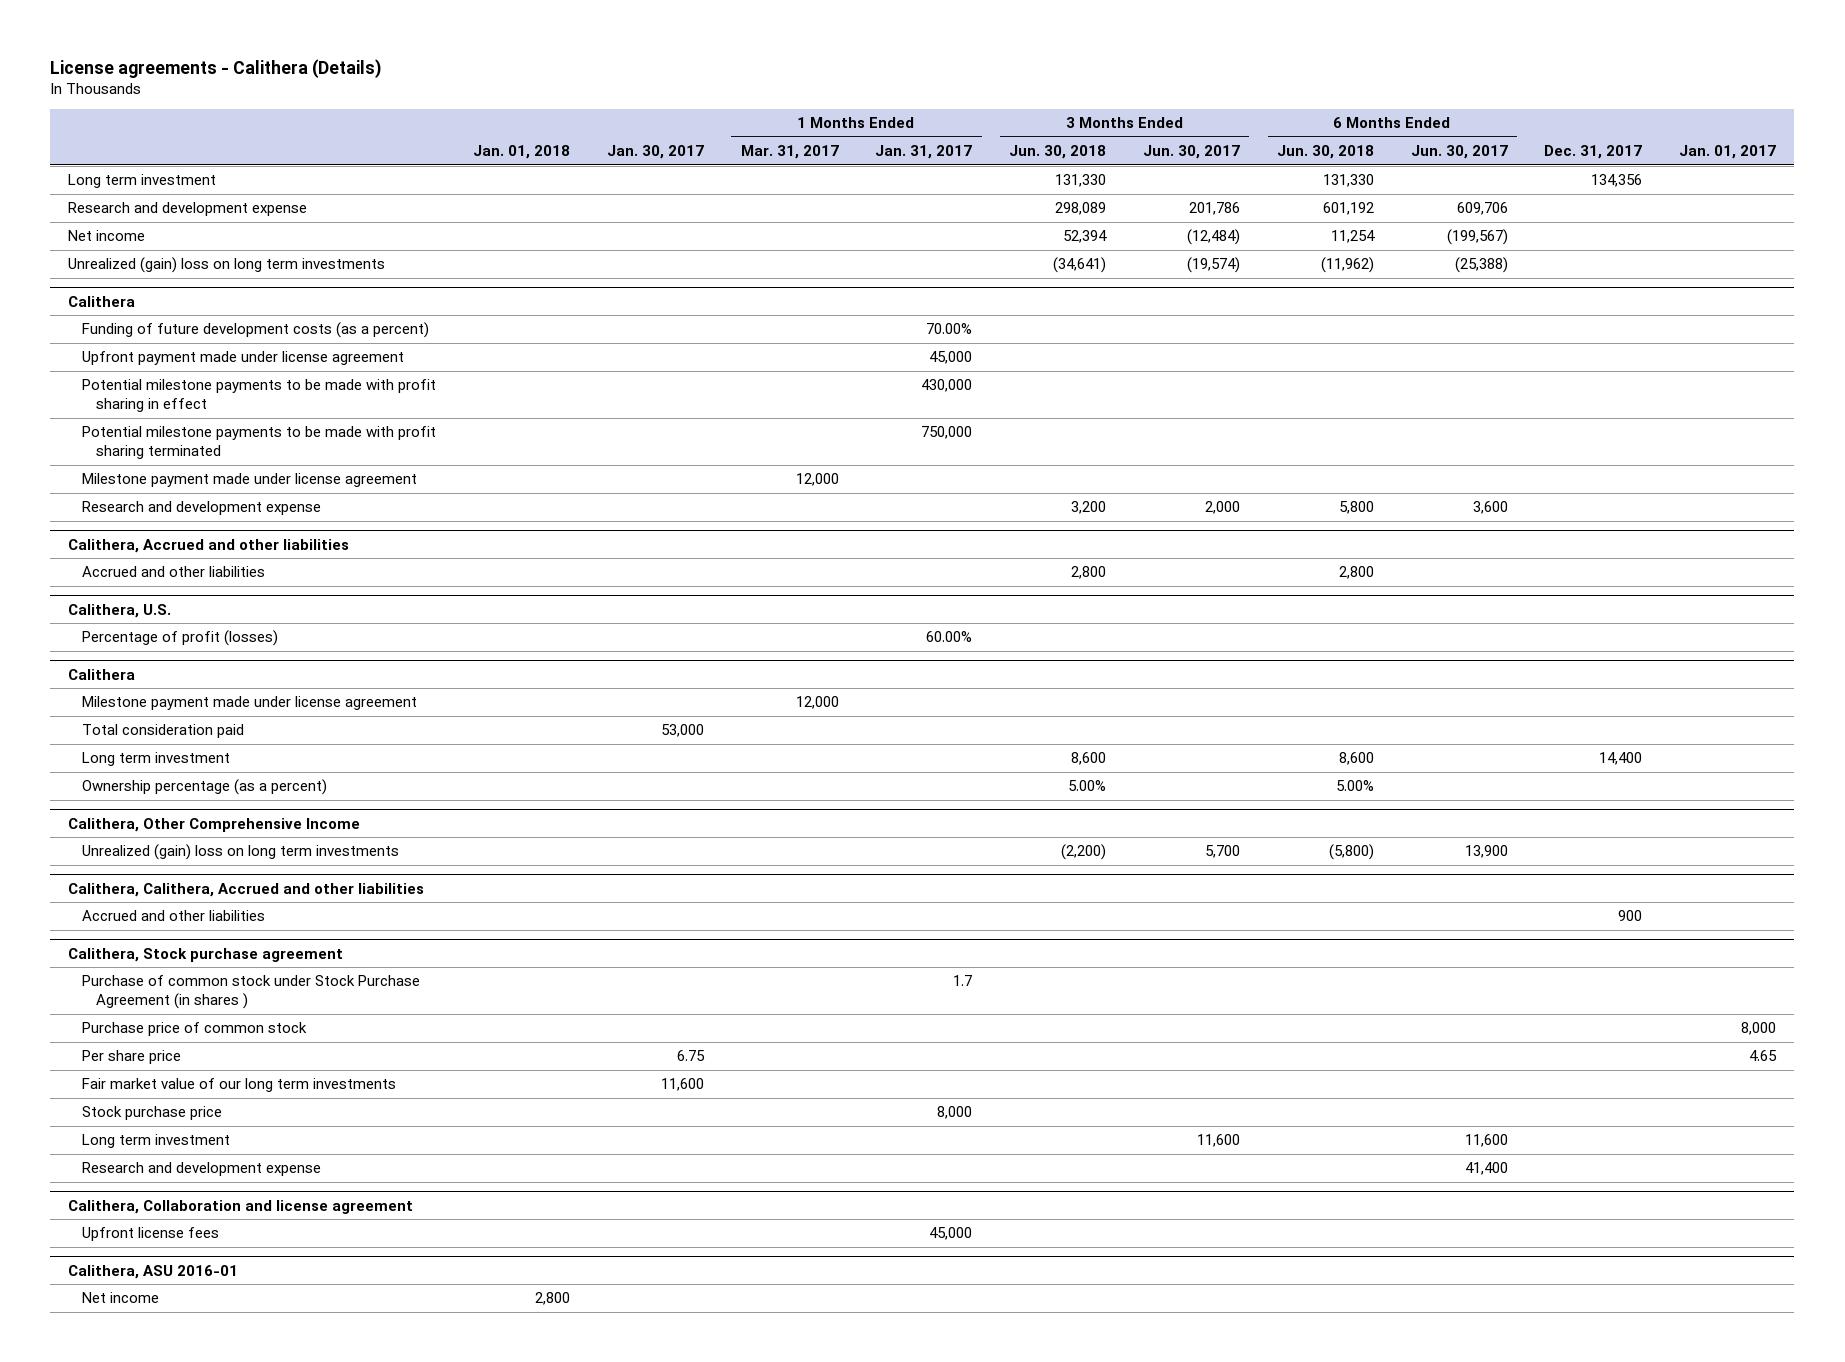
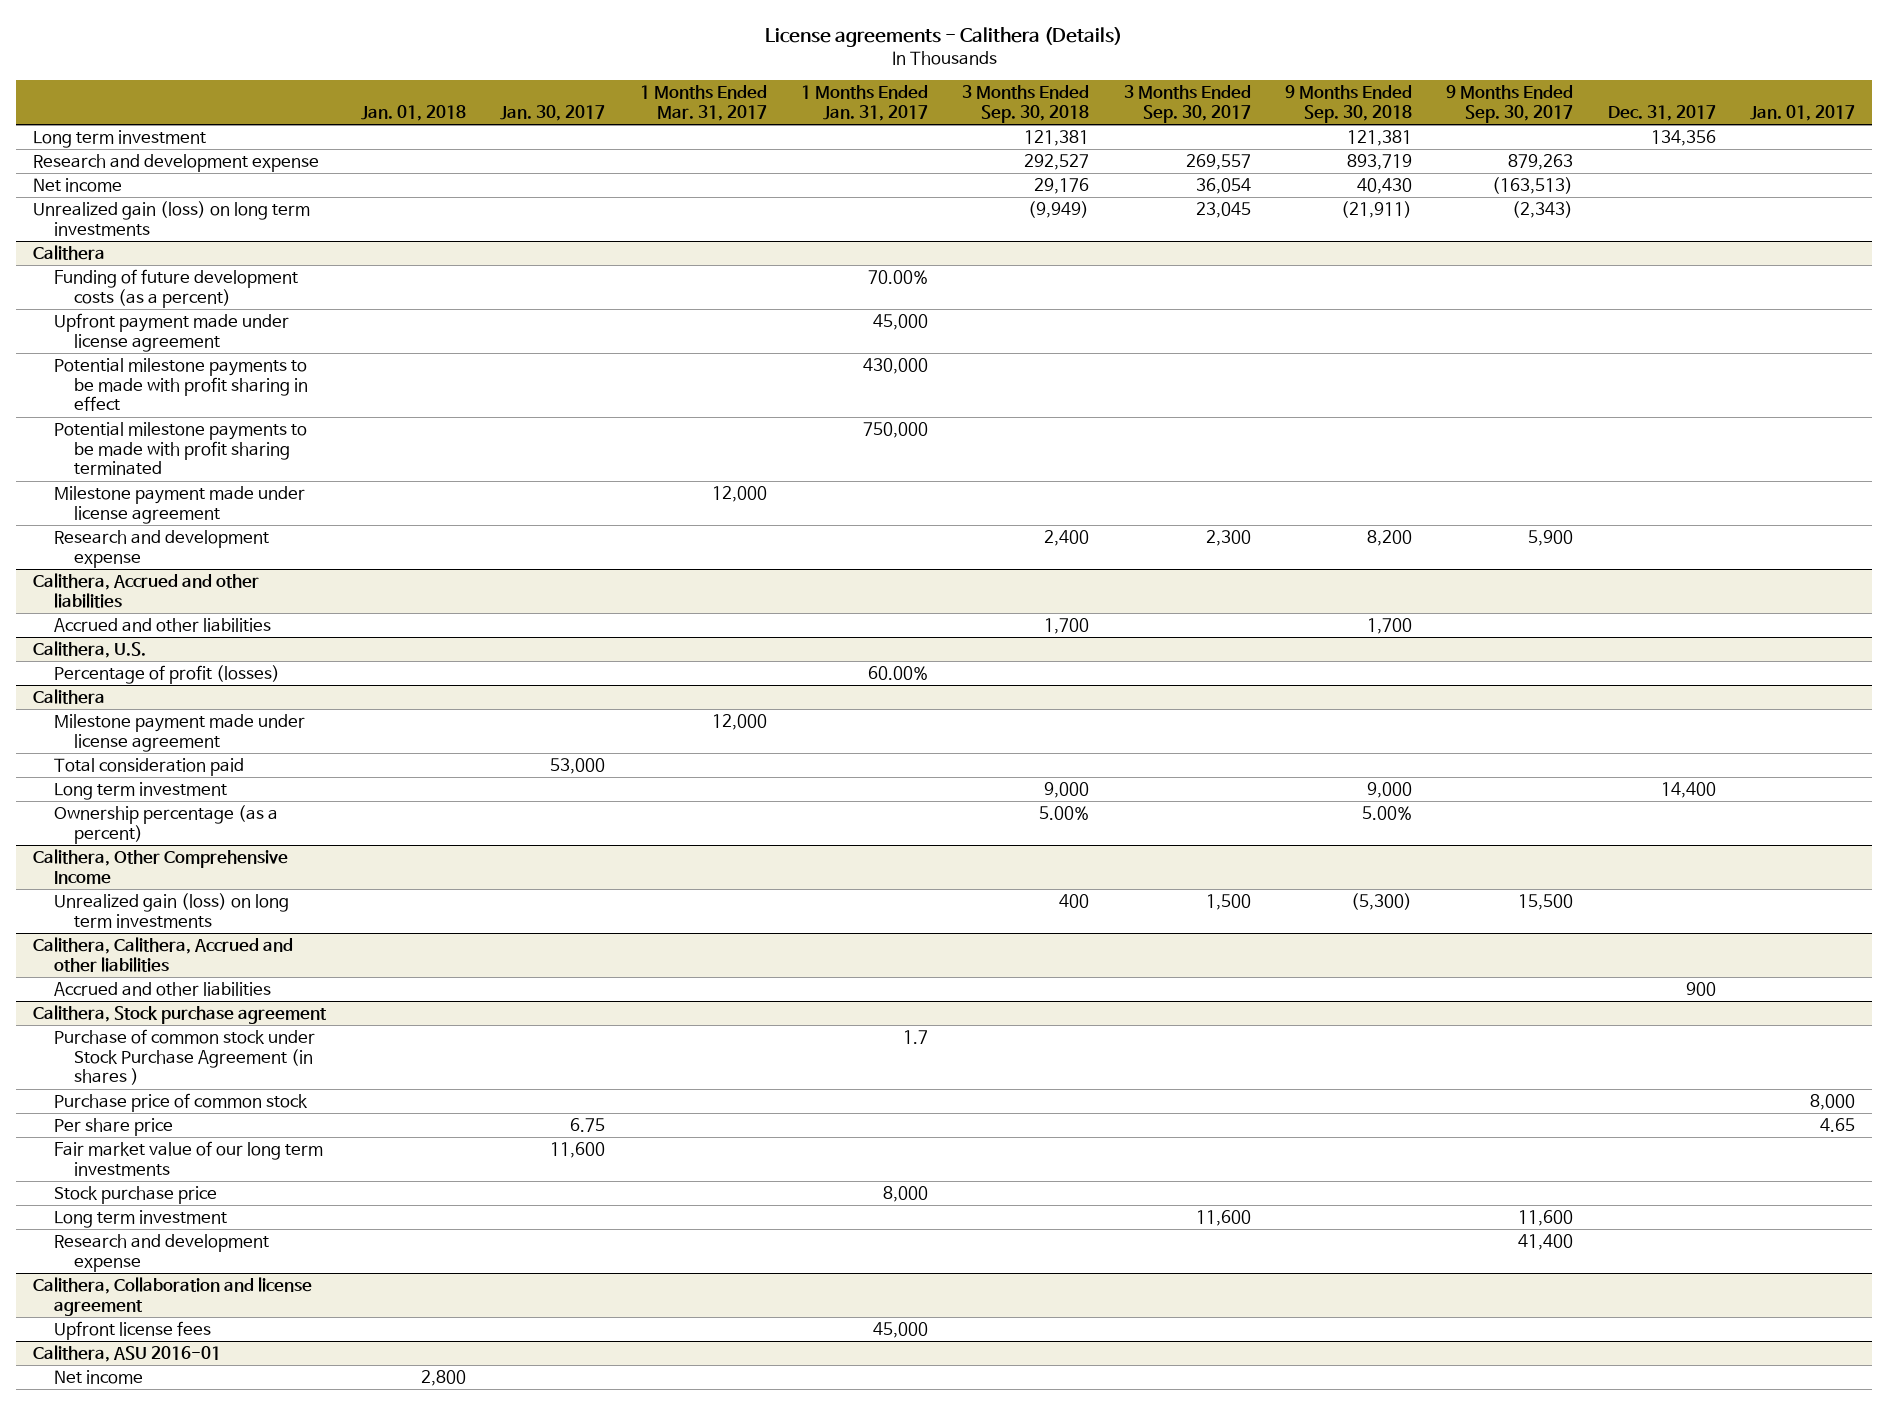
- | Jan. 01, 2018 | Jan. 30, 2017 | 1 Months Ended Mar. 31, 2017 | 1 Months Ended Jan. 31, 2017 | 3 Months Ended Jun. 30, 2018 | 3 Months Ended Jun. 30, 2017 | 6 Months Ended Jun. 30, 2018 | 6 Months Ended Jun. 30, 2017 | Dec. 31, 2017 | Jan. 01, 2017
+ | Jan. 01, 2018 | Jan. 30, 2017 | 1 Months Ended Mar. 31, 2017 | 1 Months Ended Jan. 31, 2017 | 3 Months Ended Sep. 30, 2018 | 3 Months Ended Sep. 30, 2017 | 9 Months Ended Sep. 30, 2018 | 9 Months Ended Sep. 30, 2017 | Dec. 31, 2017 | Jan. 01, 2017
- Unrealized (gain) loss on long term investments | | | | | (34,641) | (19,574) | (11,962) | (25,388) | |
+ Unrealized gain (loss) on long term investments | | | | | (9,949) | 23,045 | (21,911) | (2,343) | |
@ Calithera, Other Comprehensive Income
- Unrealized (gain) loss on long term investments | | | | | (2,200) | 5,700 | (5,800) | 13,900 | |
+ Unrealized gain (loss) on long term investments | | | | | 400 | 1,500 | (5,300) | 15,500 | |

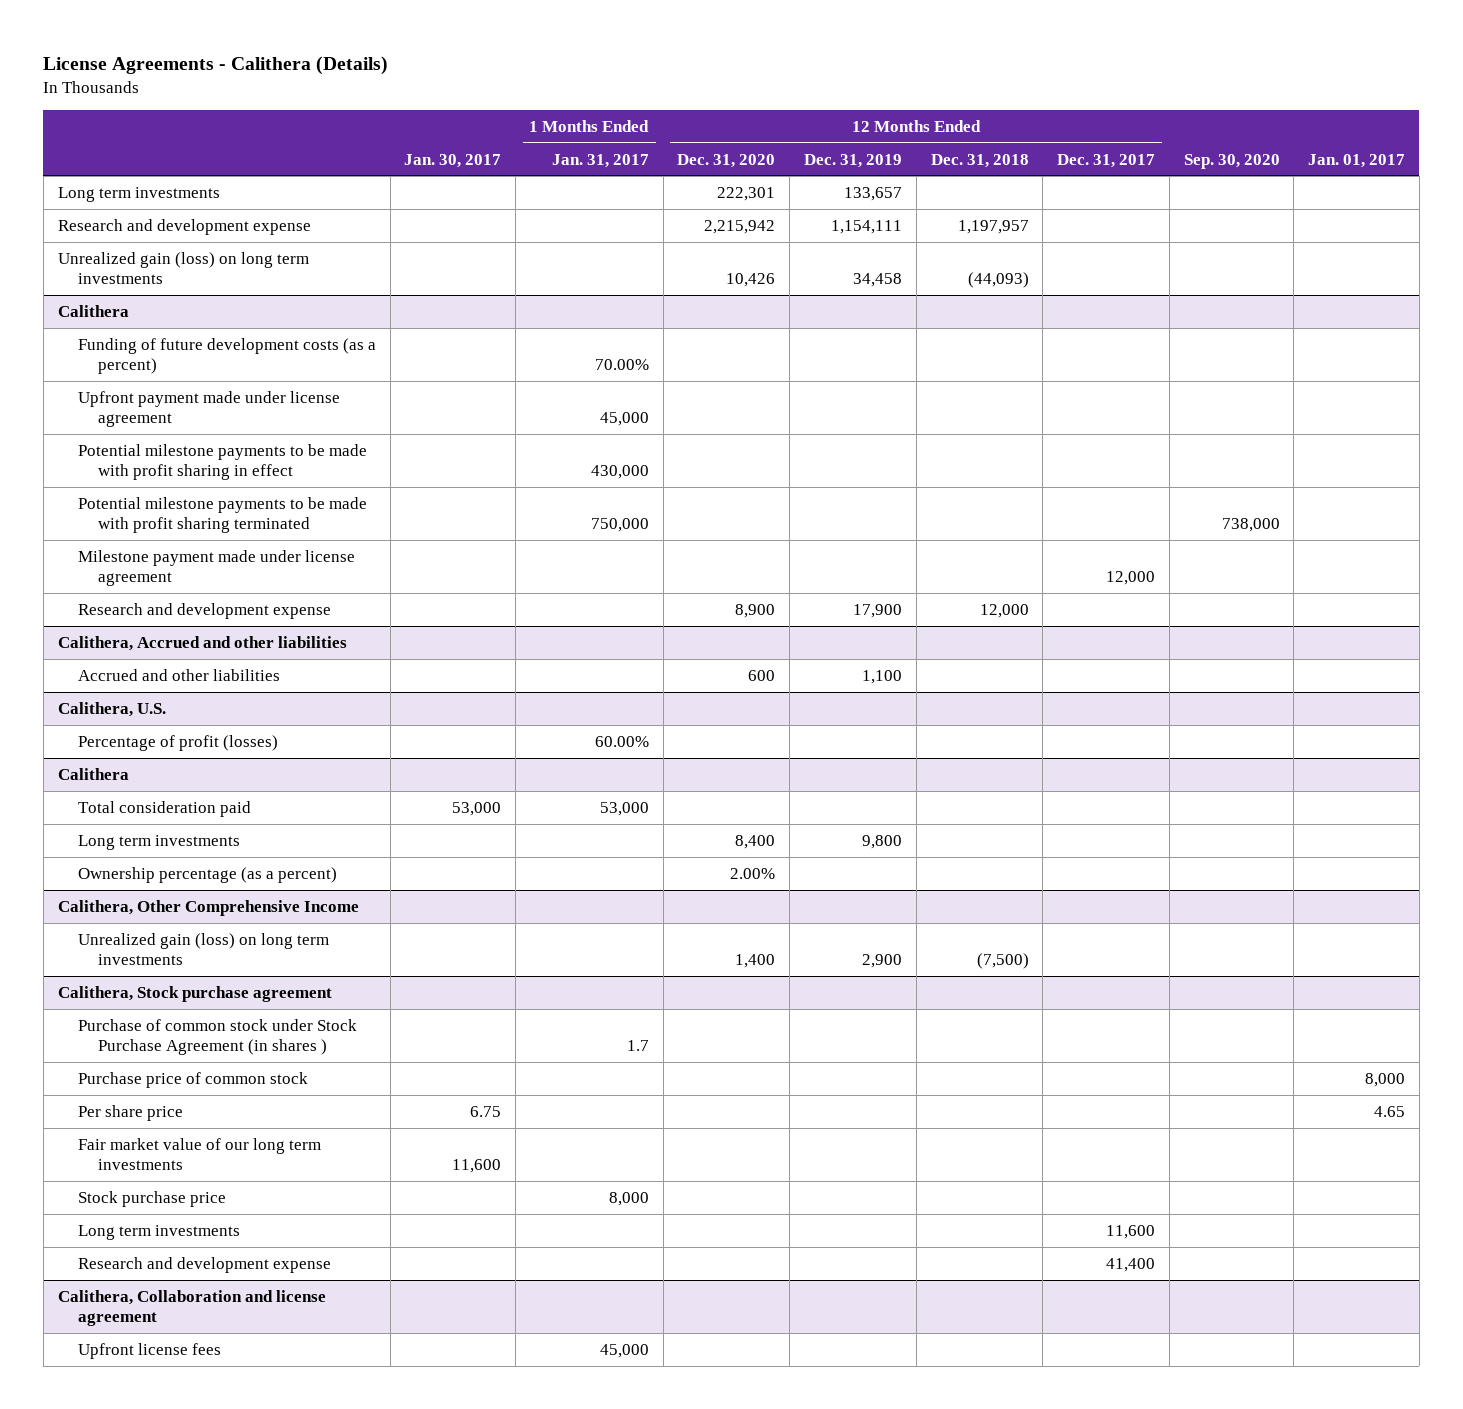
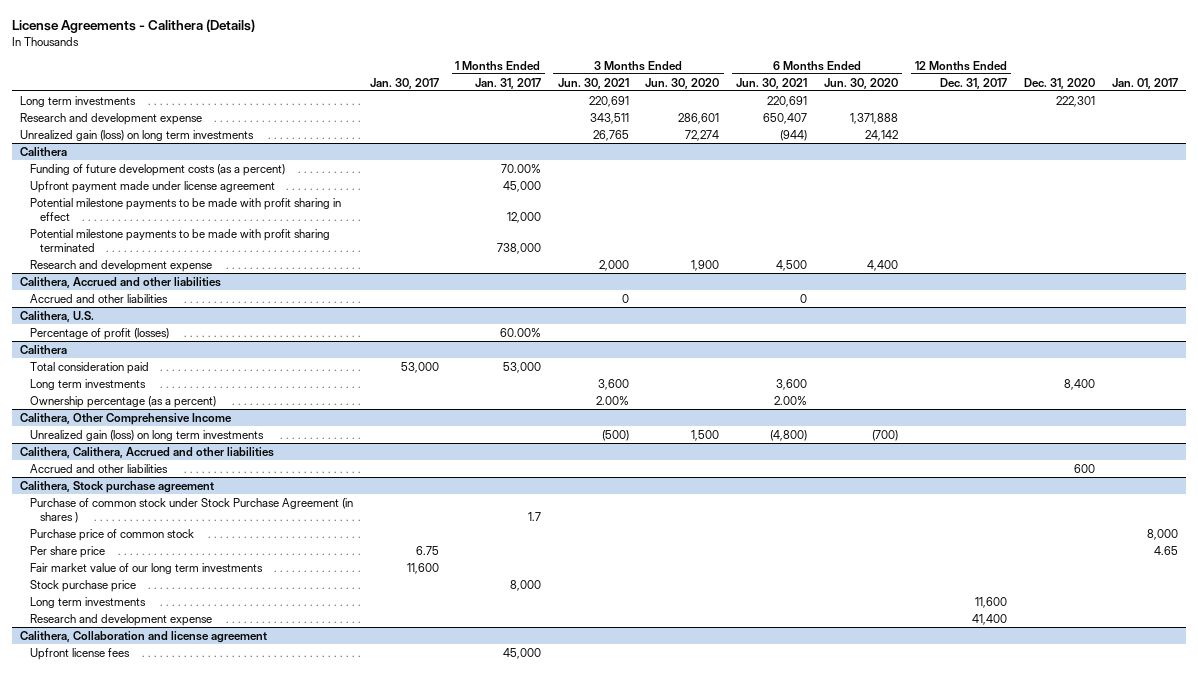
- | Jan. 30, 2017 | 1 Months Ended Jan. 31, 2017 | 12 Months Ended Dec. 31, 2020 | 12 Months Ended Dec. 31, 2019 | 12 Months Ended Dec. 31, 2018 | 12 Months Ended Dec. 31, 2017 | Sep. 30, 2020 | Jan. 01, 2017
+ | Jan. 30, 2017 | 1 Months Ended Jan. 31, 2017 | 3 Months Ended Jun. 30, 2021 | 3 Months Ended Jun. 30, 2020 | 6 Months Ended Jun. 30, 2021 | 6 Months Ended Jun. 30, 2020 | 12 Months Ended Dec. 31, 2017 | Dec. 31, 2020 | Jan. 01, 2017
@ Calithera
- Potential milestone payments to be made with profit sharing in effect | | 430,000 | | | | | |
- Potential milestone payments to be made with profit sharing terminated | | 750,000 | | | | | 738,000 |
- Milestone payment made under license agreement | | | | | | 12,000 | |
+ Potential milestone payments to be made with profit sharing in effect | | 12,000 | | | | | | |
+ Potential milestone payments to be made with profit sharing terminated | | 738,000 | | | | | | |
+ Calithera, Calithera, Accrued and other liabilities
+ Accrued and other liabilities | | | | | | | | 600 |

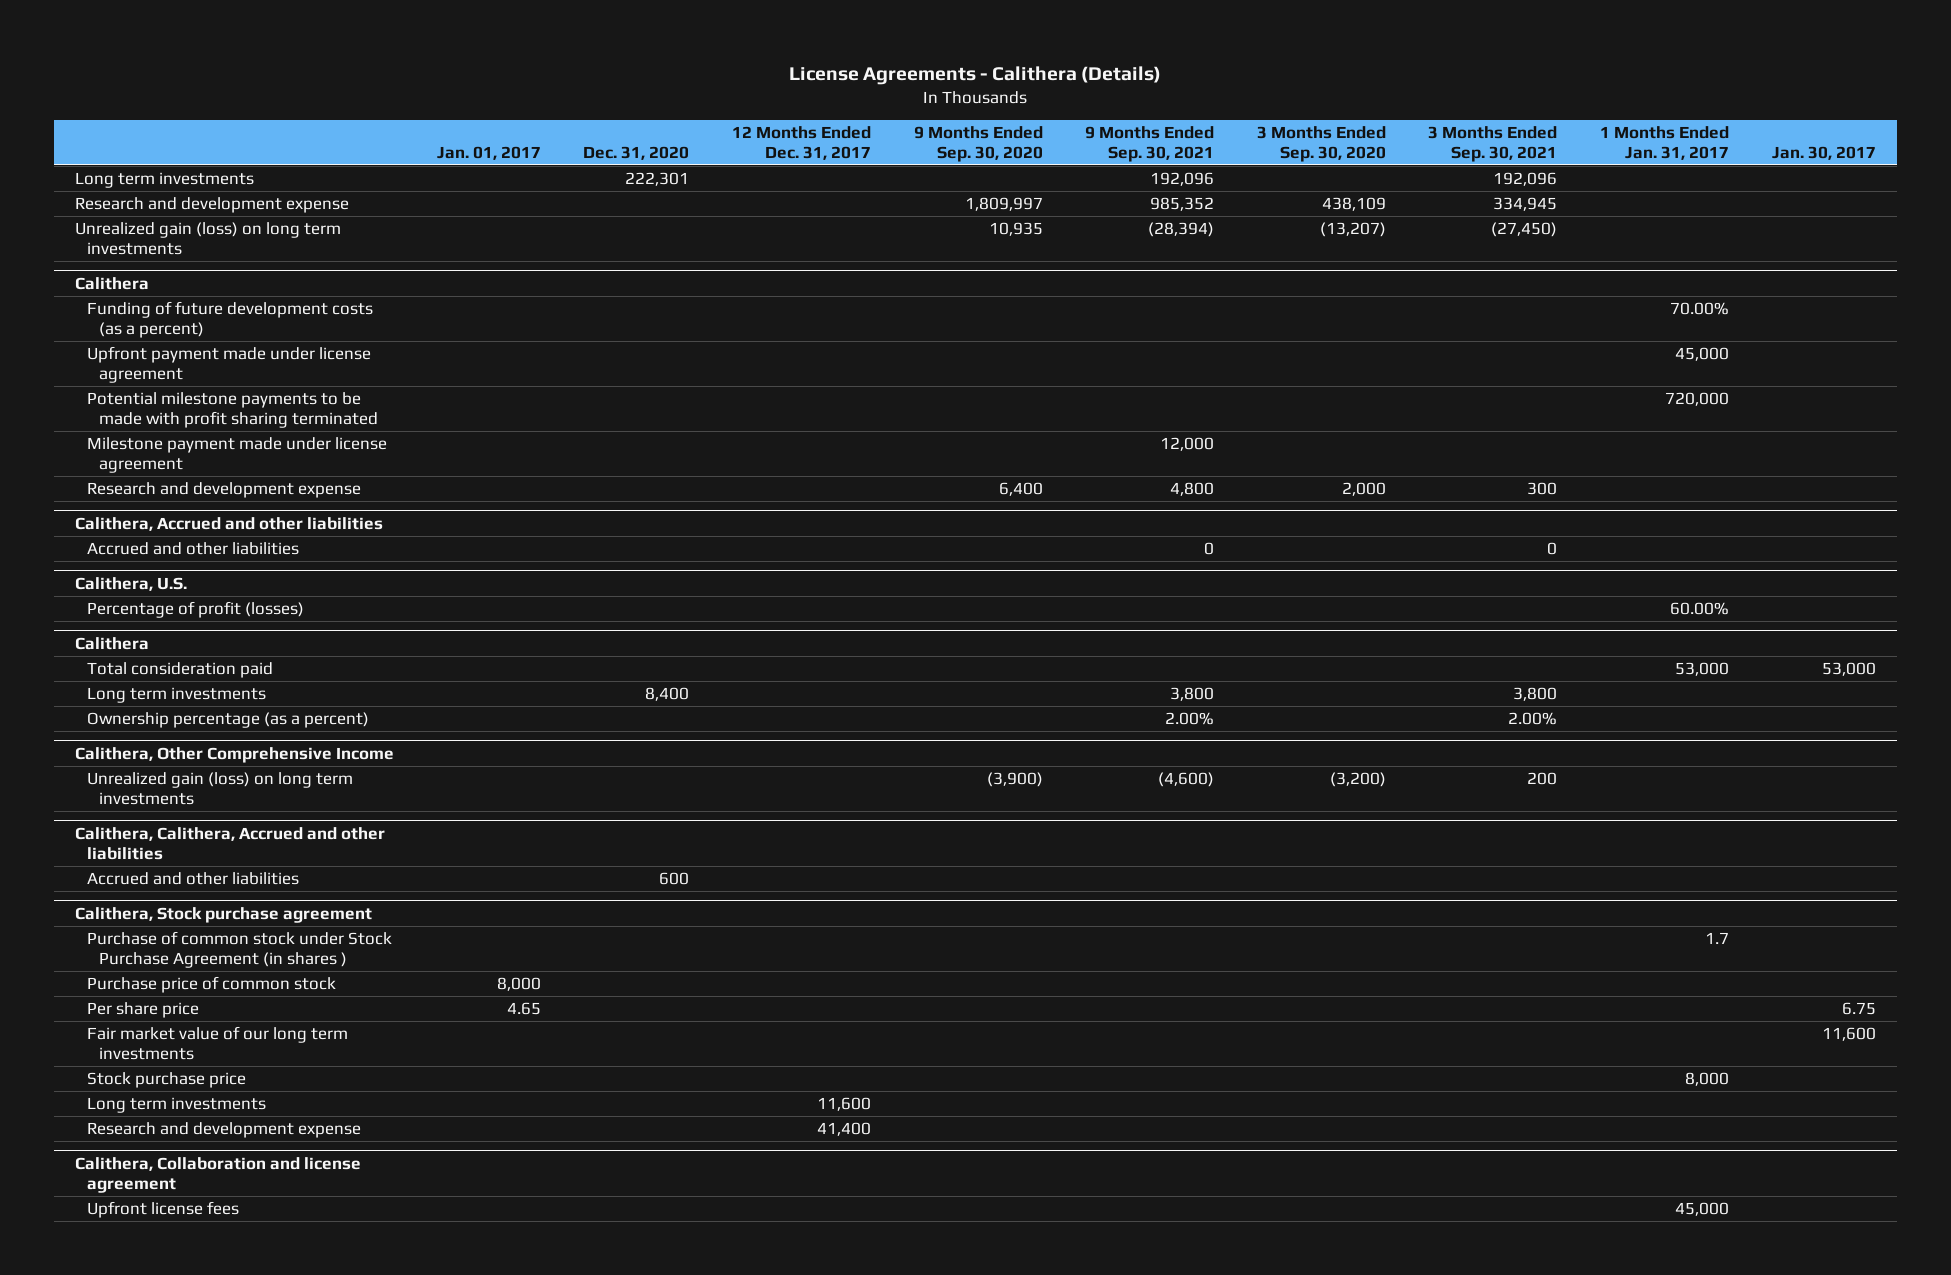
- | Jan. 30, 2017 | 1 Months Ended Jan. 31, 2017 | 3 Months Ended Jun. 30, 2021 | 3 Months Ended Jun. 30, 2020 | 6 Months Ended Jun. 30, 2021 | 6 Months Ended Jun. 30, 2020 | 12 Months Ended Dec. 31, 2017 | Dec. 31, 2020 | Jan. 01, 2017
+ | Jan. 01, 2017 | Dec. 31, 2020 | 12 Months Ended Dec. 31, 2017 | 9 Months Ended Sep. 30, 2020 | 9 Months Ended Sep. 30, 2021 | 3 Months Ended Sep. 30, 2020 | 3 Months Ended Sep. 30, 2021 | 1 Months Ended Jan. 31, 2017 | Jan. 30, 2017
@ Calithera
- Potential milestone payments to be made with profit sharing in effect | | 12,000 | | | | | | |
- Potential milestone payments to be made with profit sharing terminated | | 738,000 | | | | | | |
+ Potential milestone payments to be made with profit sharing terminated | | | | | | | | 720,000 |
+ Milestone payment made under license agreement | | | | | 12,000 | | | |

